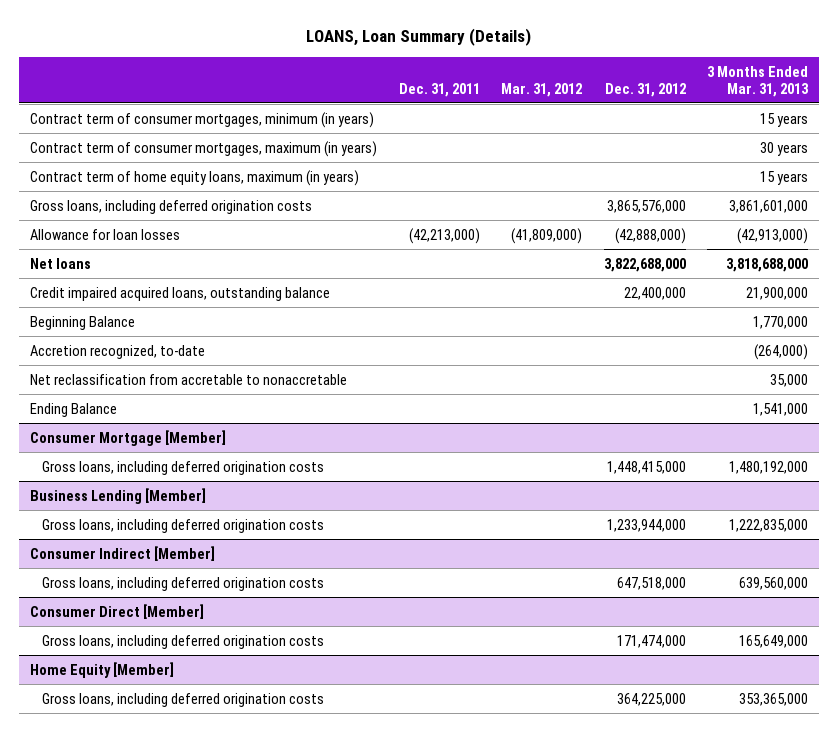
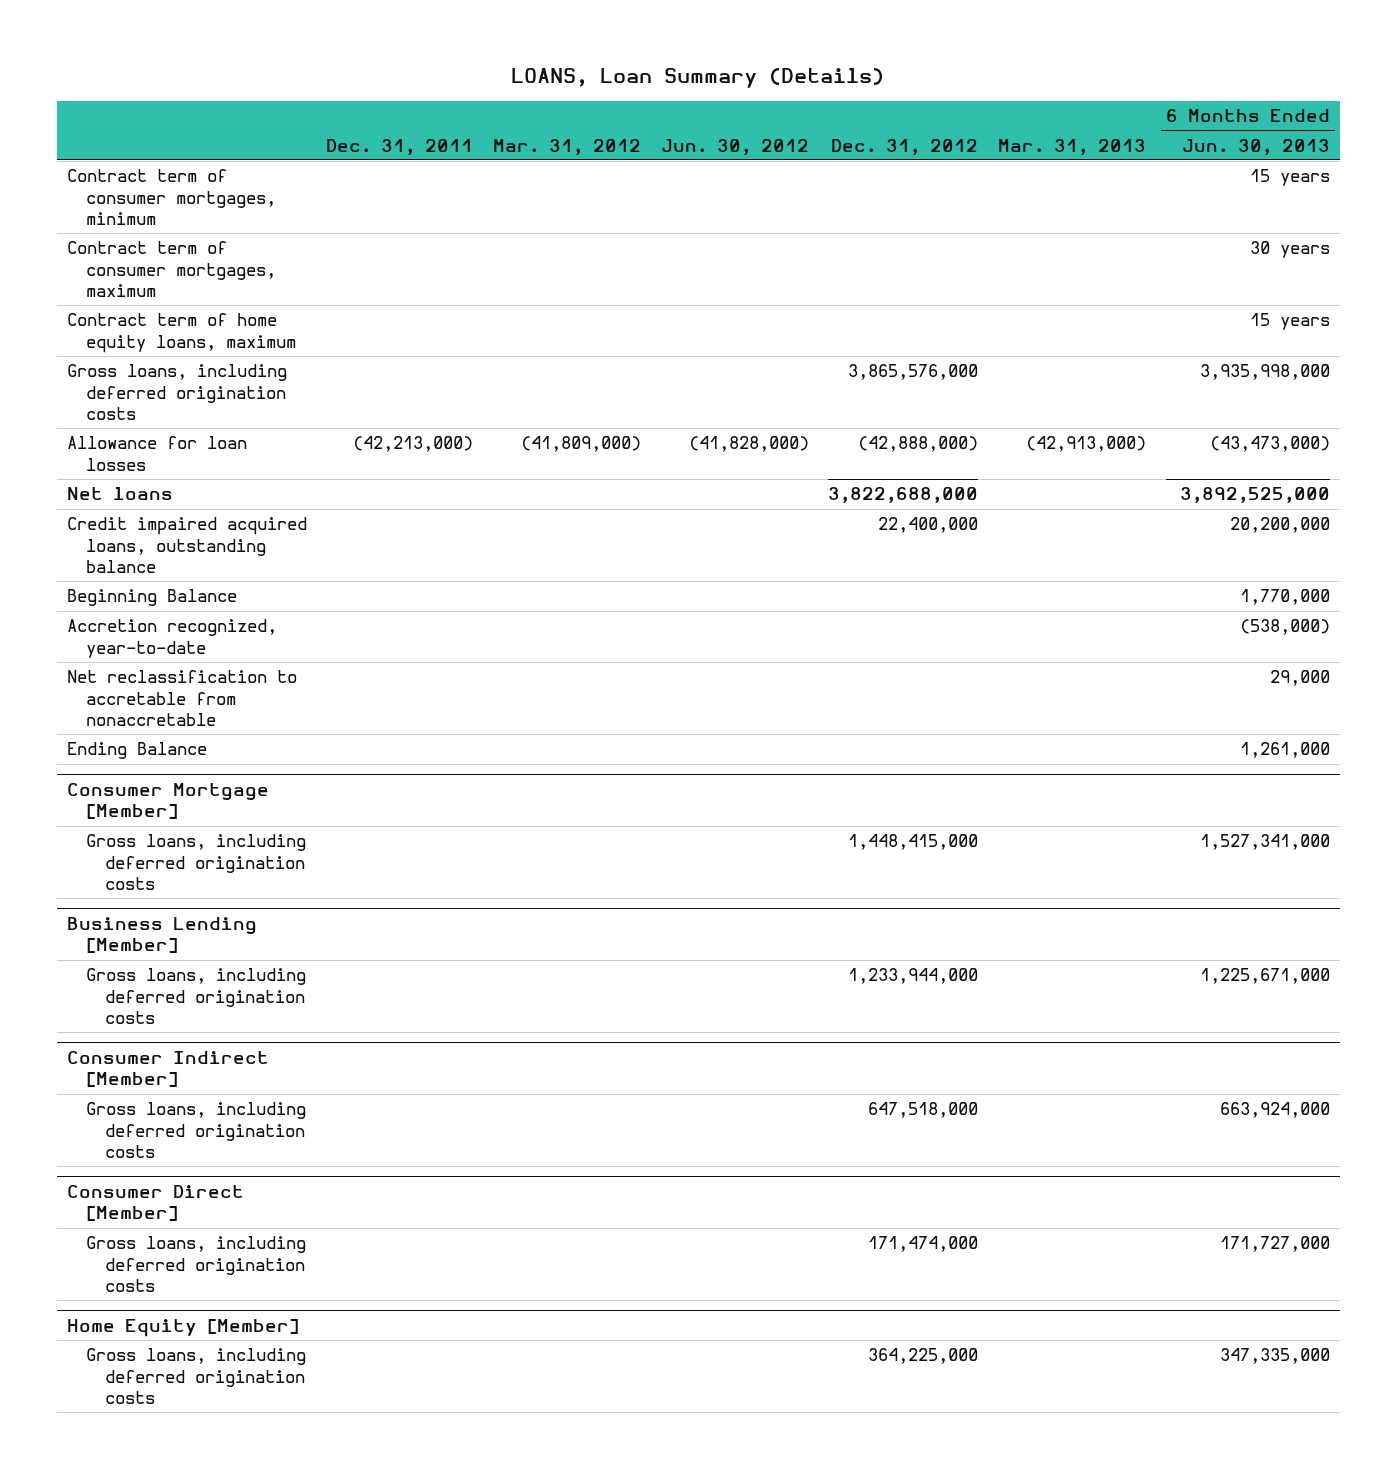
- | Dec. 31, 2011 | Mar. 31, 2012 | Dec. 31, 2012 | 3 Months Ended Mar. 31, 2013
+ | Dec. 31, 2011 | Mar. 31, 2012 | Jun. 30, 2012 | Dec. 31, 2012 | Mar. 31, 2013 | 6 Months Ended Jun. 30, 2013
- Contract term of consumer mortgages, minimum (in years) | | | | 15 years
- Contract term of consumer mortgages, maximum (in years) | | | | 30 years
- Contract term of home equity loans, maximum (in years) | | | | 15 years
+ Contract term of consumer mortgages, minimum | | | | | | 15 years
+ Contract term of consumer mortgages, maximum | | | | | | 30 years
+ Contract term of home equity loans, maximum | | | | | | 15 years
- Accretion recognized, to-date | | | | (264,000)
- Net reclassification from accretable to nonaccretable | | | | 35,000
+ Accretion recognized, year-to-date | | | | | | (538,000)
+ Net reclassification to accretable from nonaccretable | | | | | | 29,000

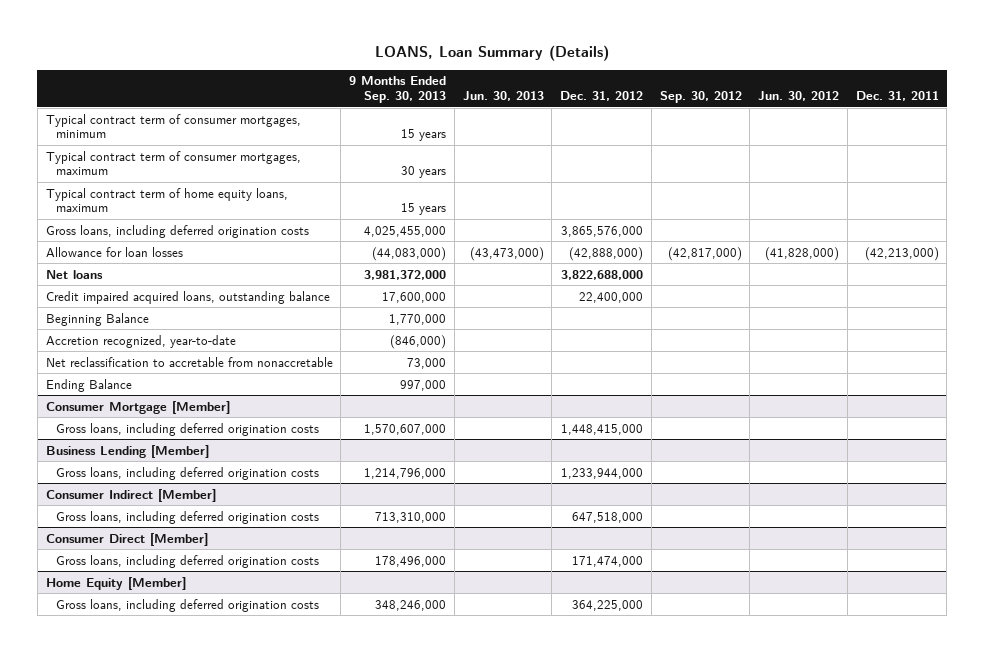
- | Dec. 31, 2011 | Mar. 31, 2012 | Jun. 30, 2012 | Dec. 31, 2012 | Mar. 31, 2013 | 6 Months Ended Jun. 30, 2013
+ | 9 Months Ended Sep. 30, 2013 | Jun. 30, 2013 | Dec. 31, 2012 | Sep. 30, 2012 | Jun. 30, 2012 | Dec. 31, 2011
- Contract term of consumer mortgages, minimum | | | | | | 15 years
- Contract term of consumer mortgages, maximum | | | | | | 30 years
- Contract term of home equity loans, maximum | | | | | | 15 years
+ Typical contract term of consumer mortgages, minimum | 15 years | | | | |
+ Typical contract term of consumer mortgages, maximum | 30 years | | | | |
+ Typical contract term of home equity loans, maximum | 15 years | | | | |

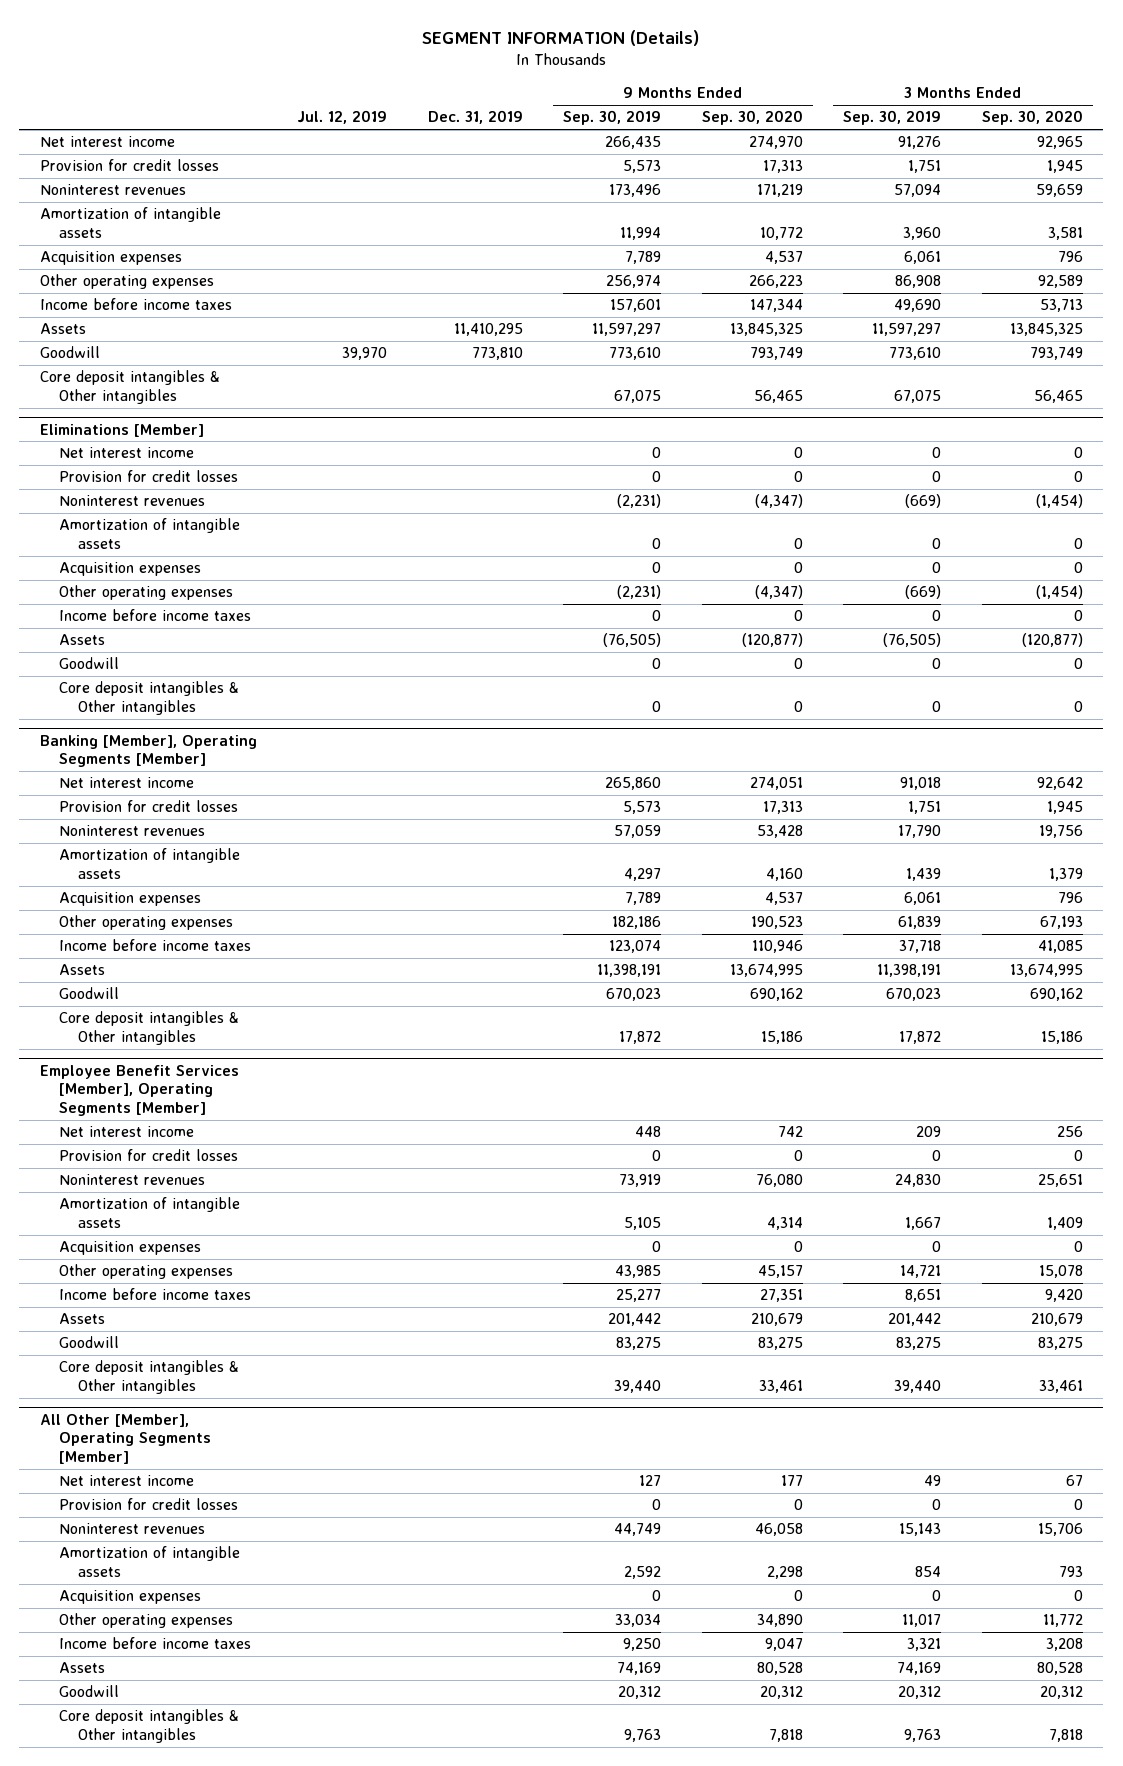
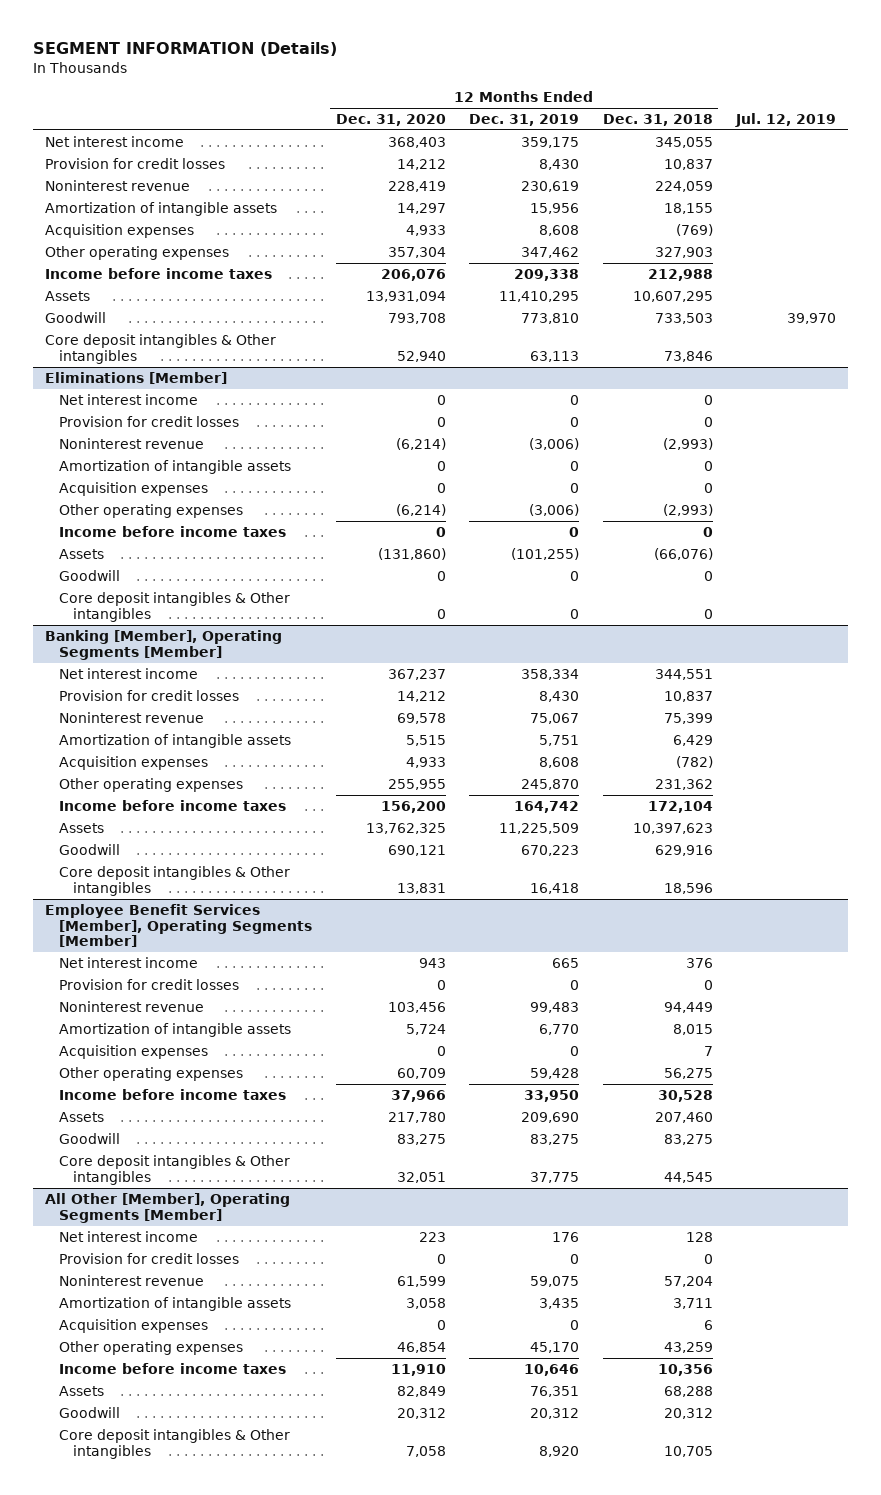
- | Jul. 12, 2019 | Dec. 31, 2019 | 9 Months Ended Sep. 30, 2019 | 9 Months Ended Sep. 30, 2020 | 3 Months Ended Sep. 30, 2019 | 3 Months Ended Sep. 30, 2020
+ | 12 Months Ended Dec. 31, 2020 | 12 Months Ended Dec. 31, 2019 | 12 Months Ended Dec. 31, 2018 | Jul. 12, 2019
- Noninterest revenues | | | 173,496 | 171,219 | 57,094 | 59,659
+ Noninterest revenue | 228,419 | 230,619 | 224,059 |
@ Eliminations [Member]
- Noninterest revenues | | | (2,231) | (4,347) | (669) | (1,454)
+ Noninterest revenue | (6,214) | (3,006) | (2,993) |
@ Banking [Member], Operating Segments [Member]
- Noninterest revenues | | | 57,059 | 53,428 | 17,790 | 19,756
+ Noninterest revenue | 69,578 | 75,067 | 75,399 |
@ Employee Benefit Services [Member], Operating Segments [Member]
- Noninterest revenues | | | 73,919 | 76,080 | 24,830 | 25,651
+ Noninterest revenue | 103,456 | 99,483 | 94,449 |
@ All Other [Member], Operating Segments [Member]
- Noninterest revenues | | | 44,749 | 46,058 | 15,143 | 15,706
+ Noninterest revenue | 61,599 | 59,075 | 57,204 |

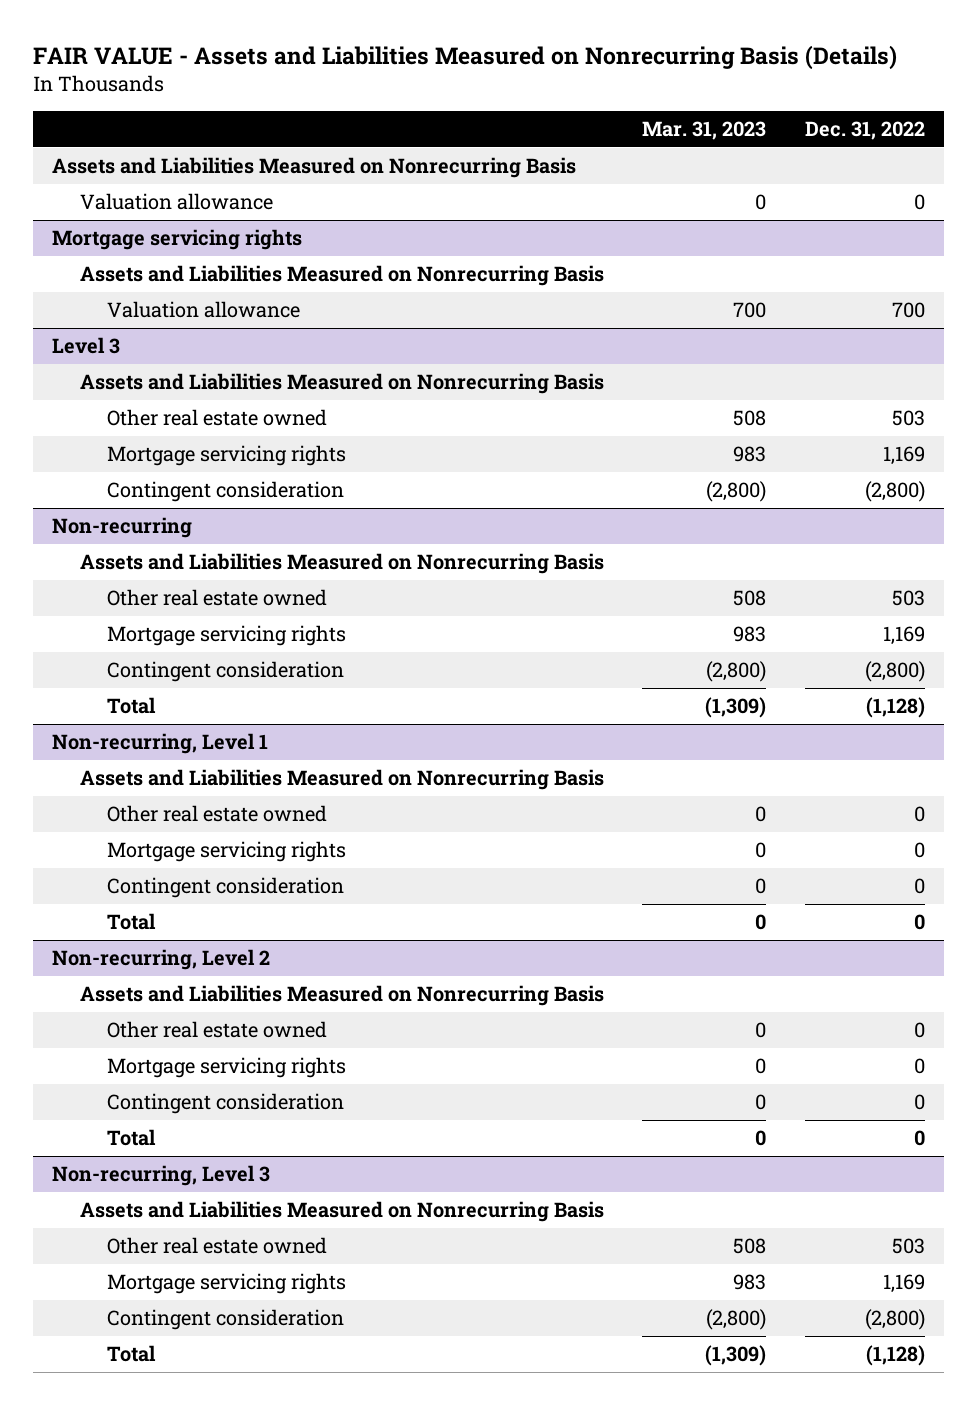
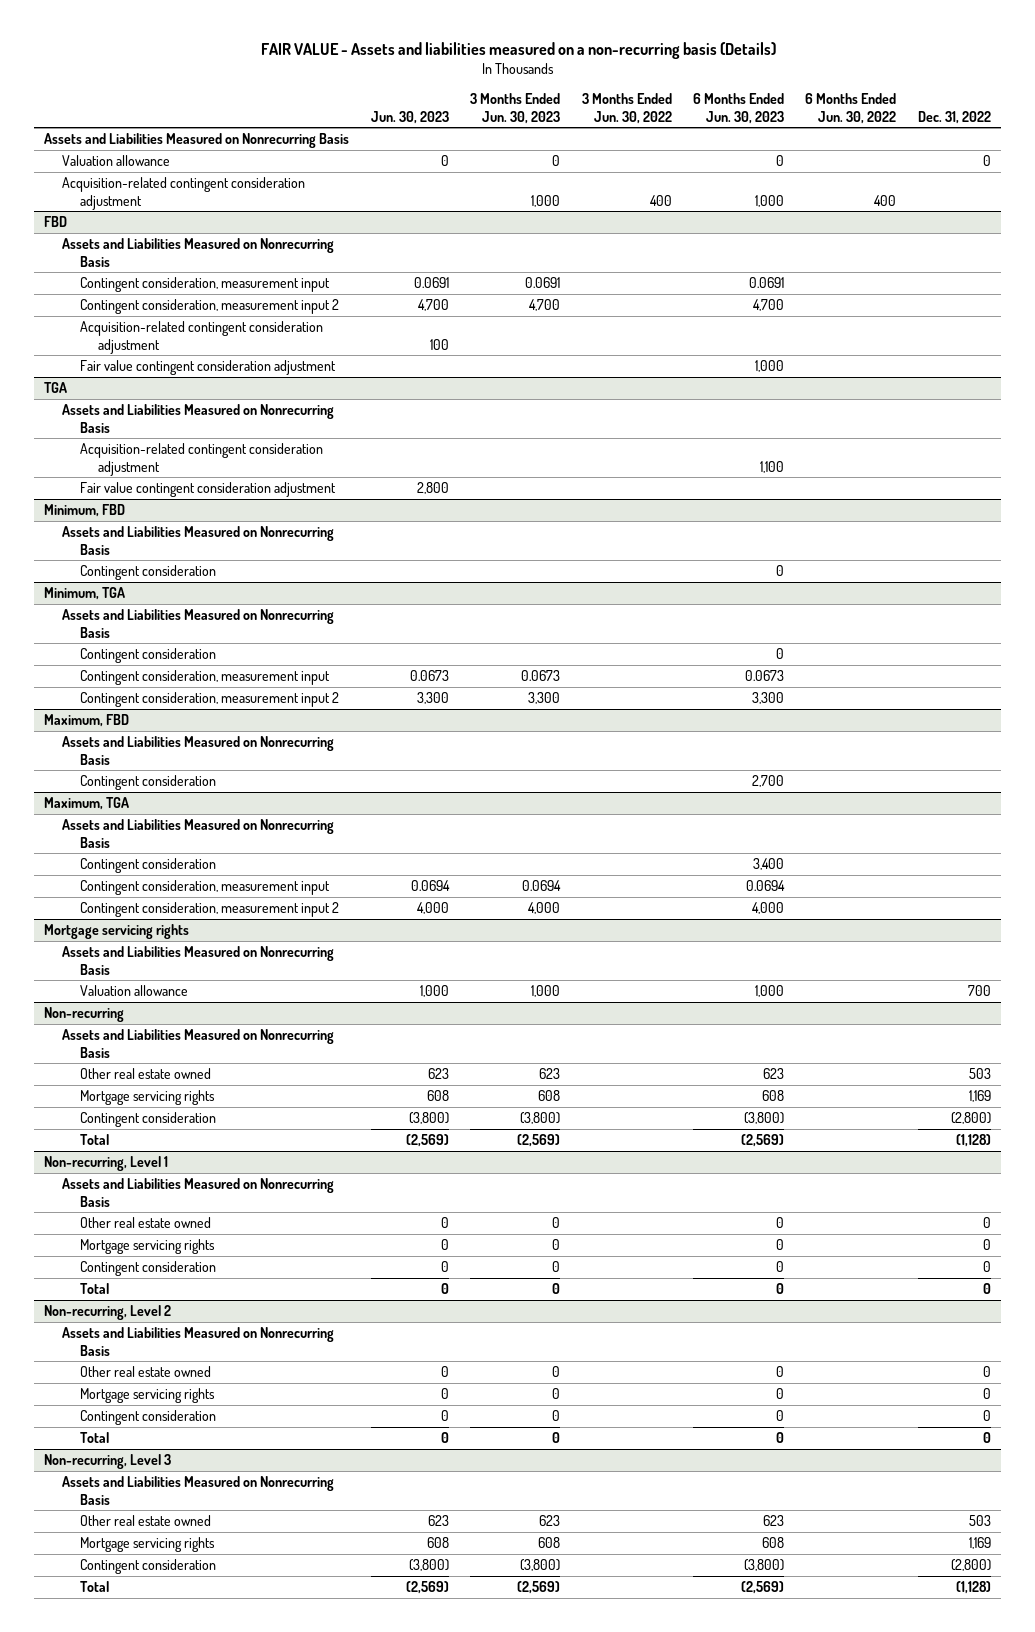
- FAIR VALUE - Assets and Liabilities Measured on Nonrecurring Basis (Details)
+ FAIR VALUE - Assets and liabilities measured on a non-recurring basis (Details)
- | Mar. 31, 2023 | Dec. 31, 2022
+ | Jun. 30, 2023 | 3 Months Ended Jun. 30, 2023 | 3 Months Ended Jun. 30, 2022 | 6 Months Ended Jun. 30, 2023 | 6 Months Ended Jun. 30, 2022 | Dec. 31, 2022
+ Acquisition-related contingent consideration adjustment | | 1,000 | 400 | 1,000 | 400 |
+ FBD
+ Assets and Liabilities Measured on Nonrecurring Basis
+ Contingent consideration, measurement input | 0.0691 | 0.0691 | | 0.0691 | |
+ Contingent consideration, measurement input 2 | 4,700 | 4,700 | | 4,700 | |
+ Acquisition-related contingent consideration adjustment | 100 | | | | |
+ Fair value contingent consideration adjustment | | | | 1,000 | |
+ TGA
+ Assets and Liabilities Measured on Nonrecurring Basis
+ Acquisition-related contingent consideration adjustment | | | | 1,100 | |
+ Fair value contingent consideration adjustment | 2,800 | | | | |
+ Minimum, FBD
+ Assets and Liabilities Measured on Nonrecurring Basis
+ Contingent consideration | | | | 0 | |
+ Minimum, TGA
+ Assets and Liabilities Measured on Nonrecurring Basis
+ Contingent consideration | | | | 0 | |
+ Contingent consideration, measurement input | 0.0673 | 0.0673 | | 0.0673 | |
+ Contingent consideration, measurement input 2 | 3,300 | 3,300 | | 3,300 | |
+ Maximum, FBD
+ Assets and Liabilities Measured on Nonrecurring Basis
+ Contingent consideration | | | | 2,700 | |
+ Maximum, TGA
+ Assets and Liabilities Measured on Nonrecurring Basis
+ Contingent consideration | | | | 3,400 | |
+ Contingent consideration, measurement input | 0.0694 | 0.0694 | | 0.0694 | |
+ Contingent consideration, measurement input 2 | 4,000 | 4,000 | | 4,000 | |
- Level 3
- Assets and Liabilities Measured on Nonrecurring Basis
- Other real estate owned | 508 | 503
- Mortgage servicing rights | 983 | 1,169
- Contingent consideration | (2,800) | (2,800)

